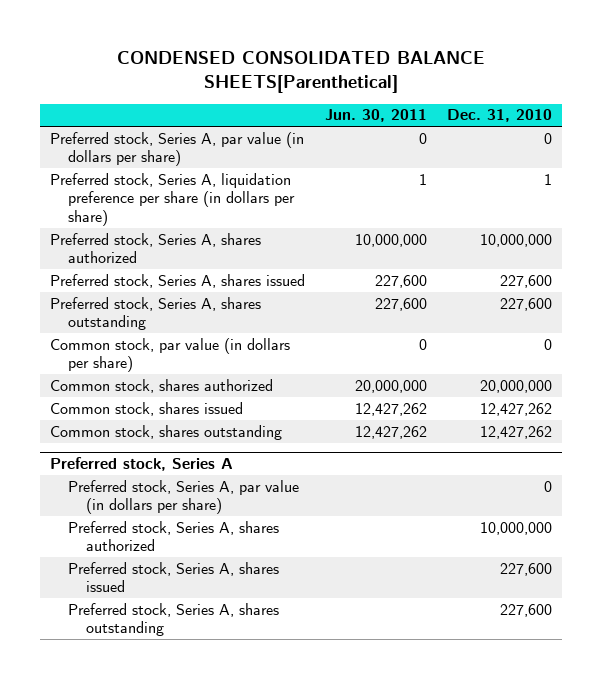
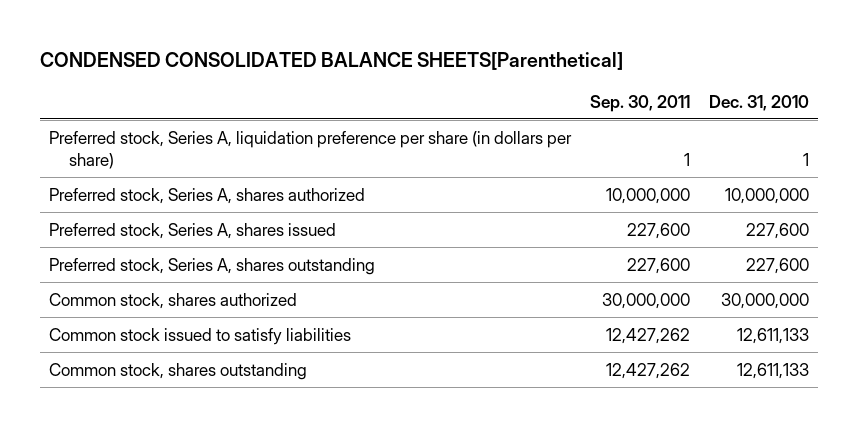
- | Jun. 30, 2011 | Dec. 31, 2010
+ | Sep. 30, 2011 | Dec. 31, 2010
- Preferred stock, Series A, par value (in dollars per share) | 0 | 0
- Common stock, par value (in dollars per share) | 0 | 0
- Common stock, shares authorized | 20,000,000 | 20,000,000
- Common stock, shares issued | 12,427,262 | 12,427,262
- Common stock, shares outstanding | 12,427,262 | 12,427,262
- Preferred stock, Series A
- Preferred stock, Series A, par value (in dollars per share) | | 0
- Preferred stock, Series A, shares authorized | | 10,000,000
- Preferred stock, Series A, shares issued | | 227,600
- Preferred stock, Series A, shares outstanding | | 227,600
+ Common stock, shares authorized | 30,000,000 | 30,000,000
+ Common stock issued to satisfy liabilities | 12,427,262 | 12,611,133
+ Common stock, shares outstanding | 12,427,262 | 12,611,133

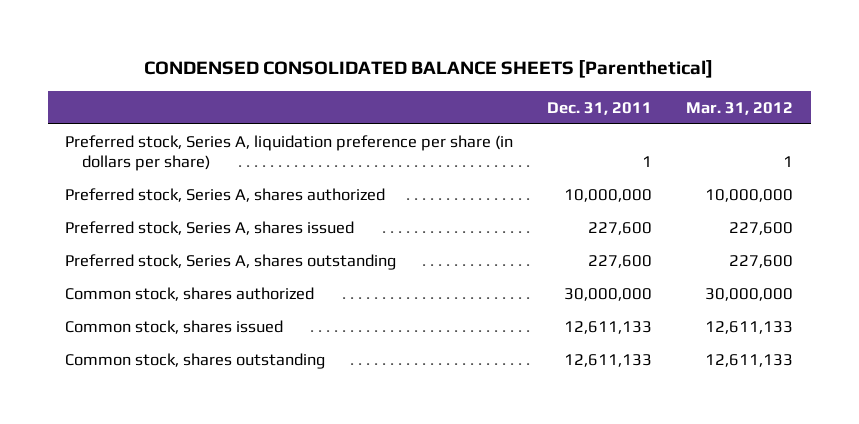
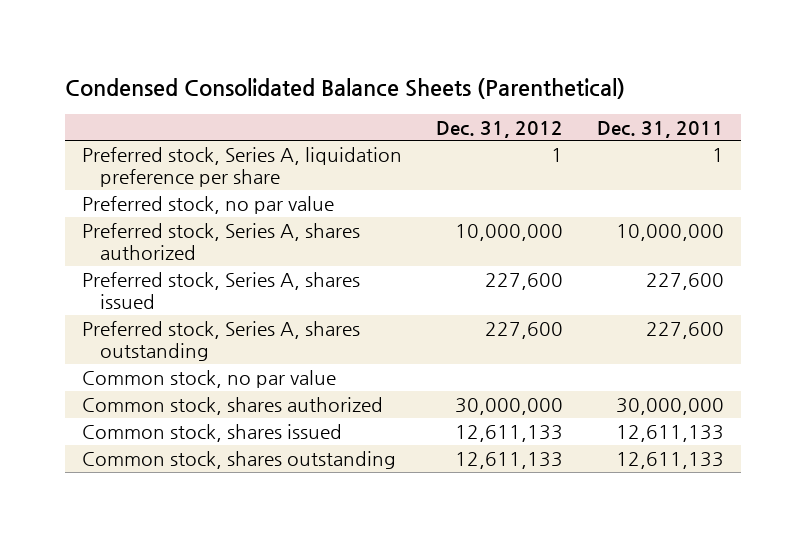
- CONDENSED CONSOLIDATED BALANCE SHEETS [Parenthetical]
+ Condensed Consolidated Balance Sheets (Parenthetical)
- | Dec. 31, 2011 | Mar. 31, 2012
+ | Dec. 31, 2012 | Dec. 31, 2011
- Preferred stock, Series A, liquidation preference per share (in dollars per share) | 1 | 1
+ Preferred stock, Series A, liquidation preference per share | 1 | 1
+ Preferred stock, no par value
+ Common stock, no par value

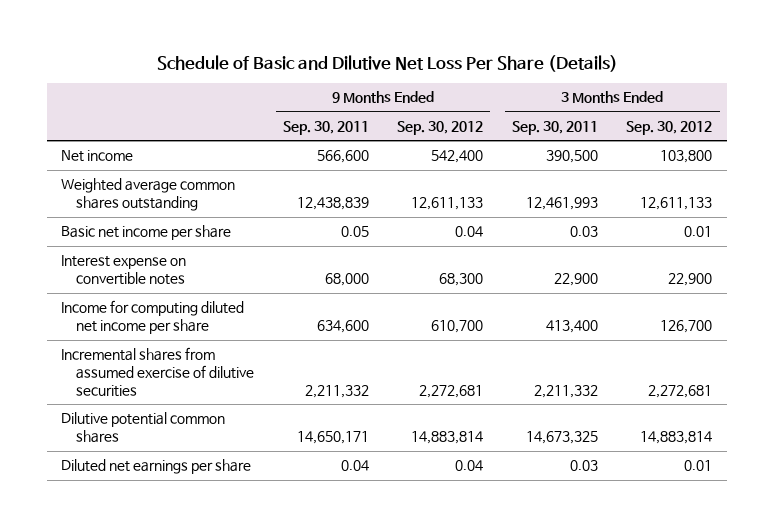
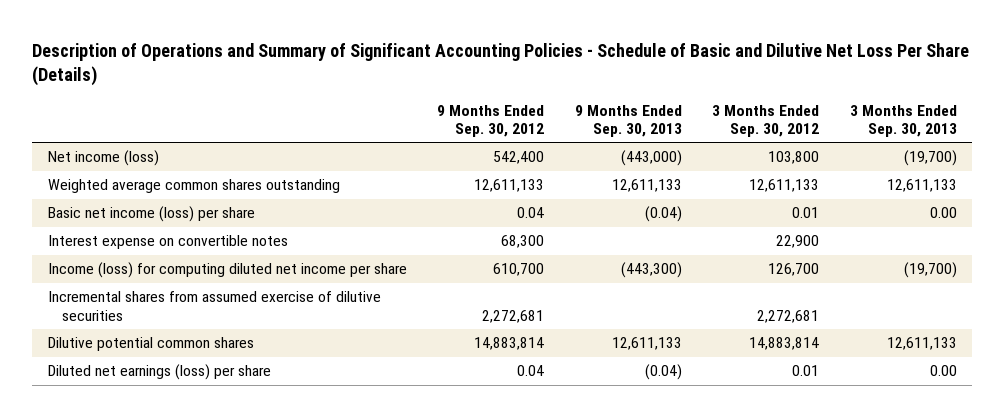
- Schedule of Basic and Dilutive Net Loss Per Share (Details)
+ Description of Operations and Summary of Significant Accounting Policies - Schedule of Basic and Dilutive Net Loss Per Share (Details)
- | 9 Months Ended Sep. 30, 2011 | 9 Months Ended Sep. 30, 2012 | 3 Months Ended Sep. 30, 2011 | 3 Months Ended Sep. 30, 2012
+ | 9 Months Ended Sep. 30, 2012 | 9 Months Ended Sep. 30, 2013 | 3 Months Ended Sep. 30, 2012 | 3 Months Ended Sep. 30, 2013
- Net income | 566,600 | 542,400 | 390,500 | 103,800
+ Net income (loss) | 542,400 | (443,000) | 103,800 | (19,700)
- Basic net income per share | 0.05 | 0.04 | 0.03 | 0.01
+ Basic net income (loss) per share | 0.04 | (0.04) | 0.01 | 0.00
- Income for computing diluted net income per share | 634,600 | 610,700 | 413,400 | 126,700
+ Income (loss) for computing diluted net income per share | 610,700 | (443,300) | 126,700 | (19,700)
- Diluted net earnings per share | 0.04 | 0.04 | 0.03 | 0.01
+ Diluted net earnings (loss) per share | 0.04 | (0.04) | 0.01 | 0.00

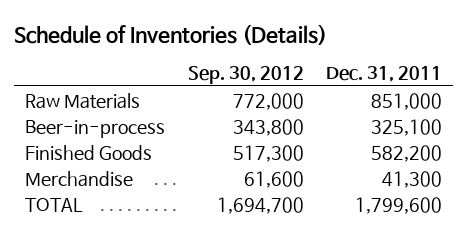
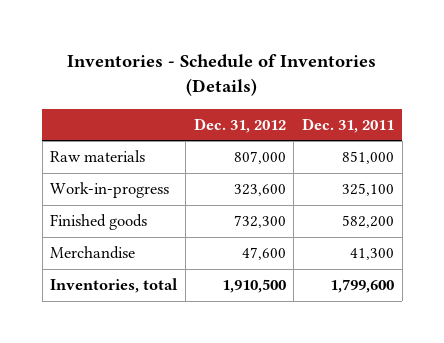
- Schedule of Inventories (Details)
+ Inventories - Schedule of Inventories (Details)
- | Sep. 30, 2012 | Dec. 31, 2011
+ | Dec. 31, 2012 | Dec. 31, 2011
- Raw Materials | 772,000 | 851,000
- Beer-in-process | 343,800 | 325,100
- Finished Goods | 517,300 | 582,200
+ Raw materials | 807,000 | 851,000
+ Work-in-progress | 323,600 | 325,100
+ Finished goods | 732,300 | 582,200
- TOTAL | 1,694,700 | 1,799,600
+ Inventories, total | 1,910,500 | 1,799,600

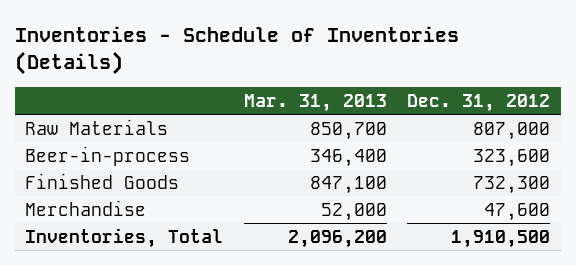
- | Dec. 31, 2012 | Dec. 31, 2011
+ | Mar. 31, 2013 | Dec. 31, 2012
- Raw materials | 807,000 | 851,000
- Work-in-progress | 323,600 | 325,100
- Finished goods | 732,300 | 582,200
+ Raw Materials | 850,700 | 807,000
+ Beer-in-process | 346,400 | 323,600
+ Finished Goods | 847,100 | 732,300
- Inventories, total | 1,910,500 | 1,799,600
+ Inventories, Total | 2,096,200 | 1,910,500

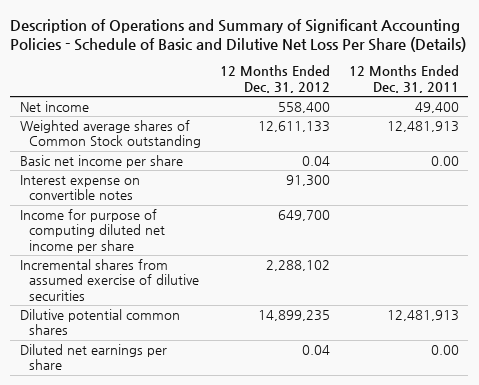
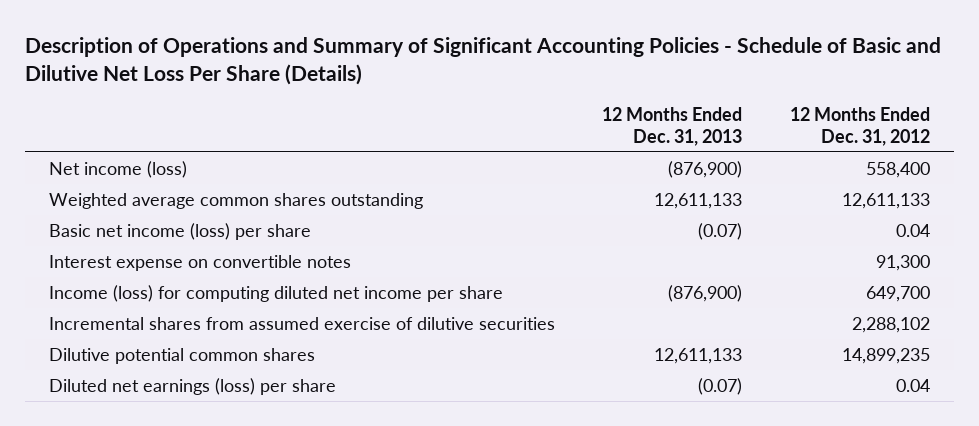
- | 12 Months Ended Dec. 31, 2012 | 12 Months Ended Dec. 31, 2011
+ | 12 Months Ended Dec. 31, 2013 | 12 Months Ended Dec. 31, 2012
- Net income | 558,400 | 49,400
- Weighted average shares of Common Stock outstanding | 12,611,133 | 12,481,913
- Basic net income per share | 0.04 | 0.00
+ Net income (loss) | (876,900) | 558,400
+ Weighted average common shares outstanding | 12,611,133 | 12,611,133
+ Basic net income (loss) per share | (0.07) | 0.04
- Income for purpose of computing diluted net income per share | 649,700 |
+ Income (loss) for computing diluted net income per share | (876,900) | 649,700
- Diluted net earnings per share | 0.04 | 0.00
+ Diluted net earnings (loss) per share | (0.07) | 0.04

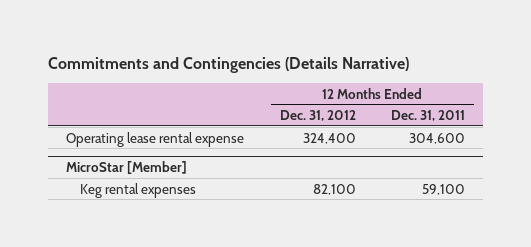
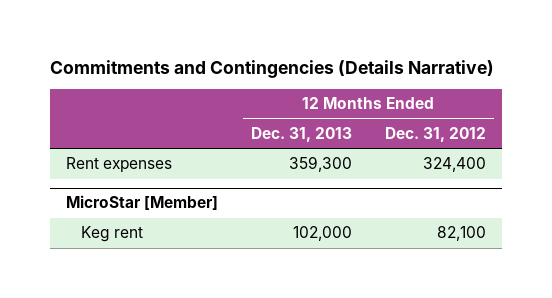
- | 12 Months Ended Dec. 31, 2012 | 12 Months Ended Dec. 31, 2011
+ | 12 Months Ended Dec. 31, 2013 | 12 Months Ended Dec. 31, 2012
- Operating lease rental expense | 324,400 | 304,600
+ Rent expenses | 359,300 | 324,400
@ MicroStar [Member]
- Keg rental expenses | 82,100 | 59,100
+ Keg rent | 102,000 | 82,100

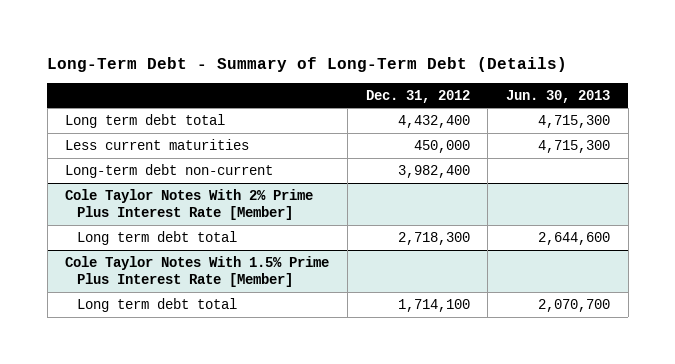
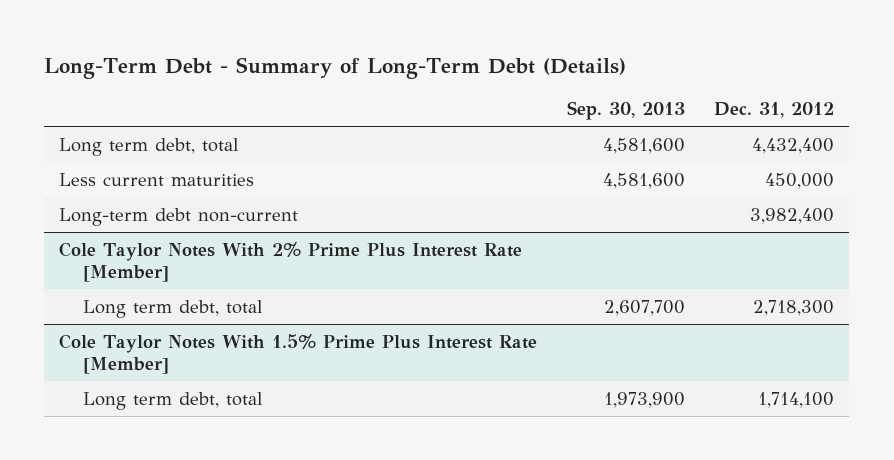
- | Dec. 31, 2012 | Jun. 30, 2013
+ | Sep. 30, 2013 | Dec. 31, 2012
- Long term debt total | 4,432,400 | 4,715,300
+ Long term debt, total | 4,581,600 | 4,432,400
@ Cole Taylor Notes With 2% Prime Plus Interest Rate [Member]
- Long term debt total | 2,718,300 | 2,644,600
+ Long term debt, total | 2,607,700 | 2,718,300
@ Cole Taylor Notes With 1.5% Prime Plus Interest Rate [Member]
- Long term debt total | 1,714,100 | 2,070,700
+ Long term debt, total | 1,973,900 | 1,714,100

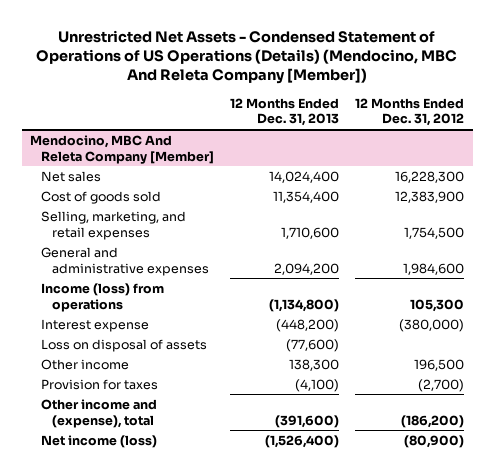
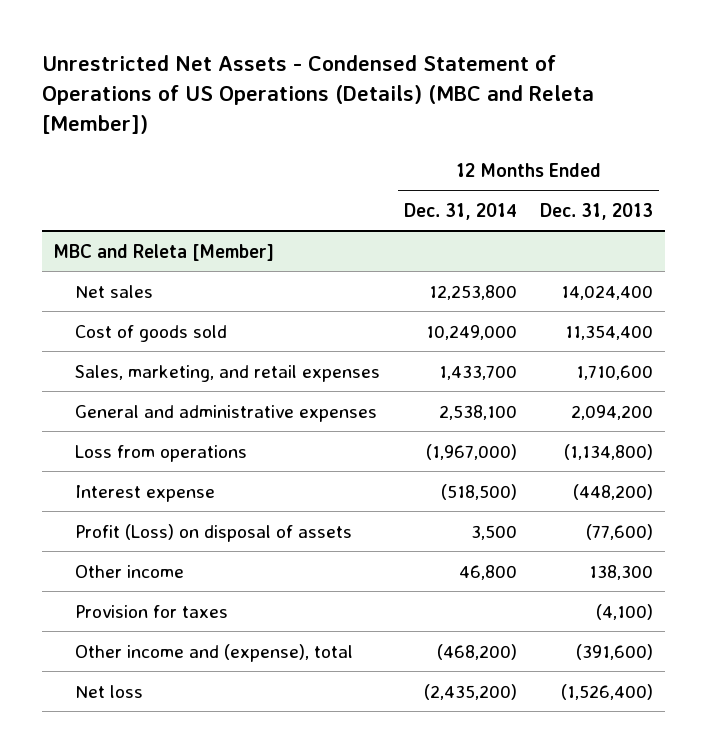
- Unrestricted Net Assets - Condensed Statement of Operations of US Operations (Details) (Mendocino, MBC And Releta Company [Member])
+ Unrestricted Net Assets - Condensed Statement of Operations of US Operations (Details) (MBC and Releta [Member])
- | 12 Months Ended Dec. 31, 2013 | 12 Months Ended Dec. 31, 2012
+ | 12 Months Ended Dec. 31, 2014 | 12 Months Ended Dec. 31, 2013
- Mendocino, MBC And Releta Company [Member]
+ MBC and Releta [Member]
- Selling, marketing, and retail expenses | 1,710,600 | 1,754,500
+ Sales, marketing, and retail expenses | 1,433,700 | 1,710,600
- Income (loss) from operations | (1,134,800) | 105,300
+ Loss from operations | (1,967,000) | (1,134,800)
- Loss on disposal of assets | (77,600) |
+ Profit (Loss) on disposal of assets | 3,500 | (77,600)
- Net income (loss) | (1,526,400) | (80,900)
+ Net loss | (2,435,200) | (1,526,400)

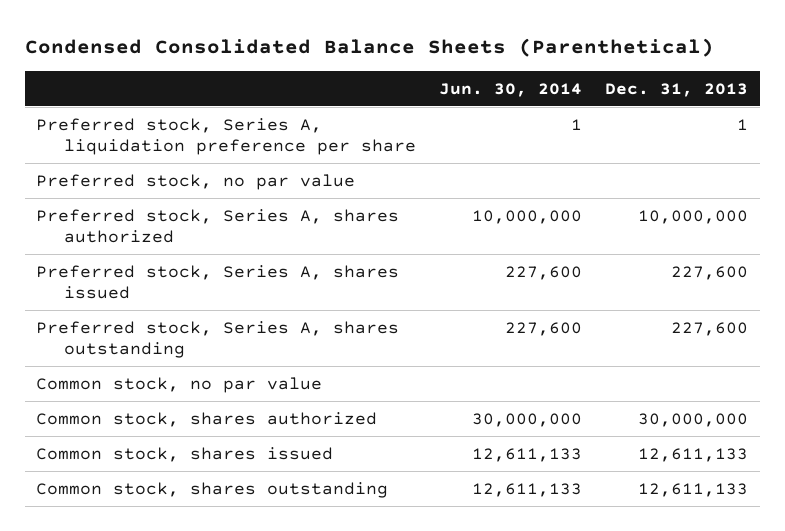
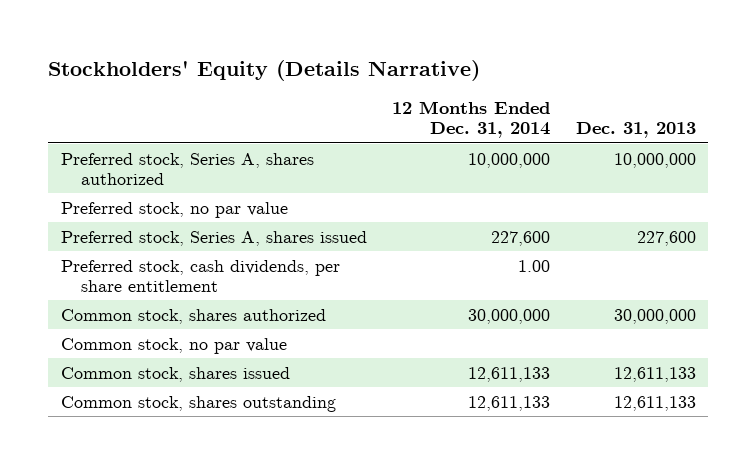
- Condensed Consolidated Balance Sheets (Parenthetical)
+ Stockholders' Equity (Details Narrative)
- | Jun. 30, 2014 | Dec. 31, 2013
+ | 12 Months Ended Dec. 31, 2014 | Dec. 31, 2013
- Preferred stock, Series A, liquidation preference per share | 1 | 1
moved down: Preferred stock, no par value
- Preferred stock, Series A, shares outstanding | 227,600 | 227,600
+ Preferred stock, cash dividends, per share entitlement | 1.00 |
moved down: Common stock, no par value

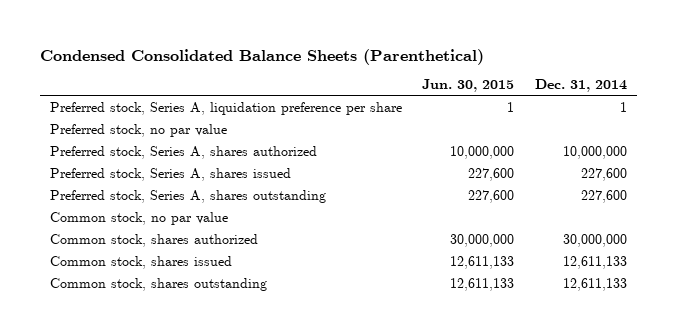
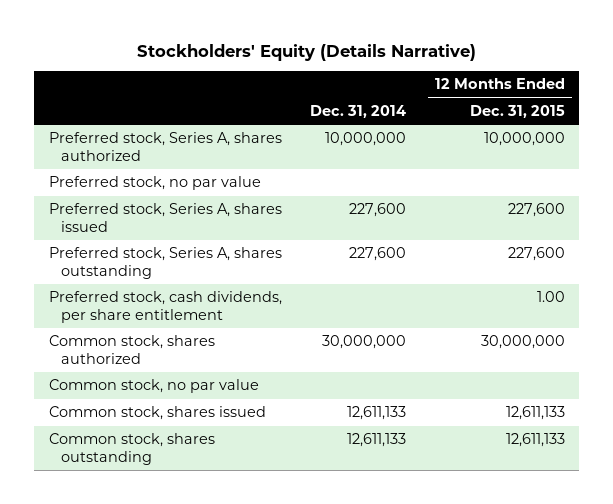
- Condensed Consolidated Balance Sheets (Parenthetical)
+ Stockholders' Equity (Details Narrative)
- | Jun. 30, 2015 | Dec. 31, 2014
+ | Dec. 31, 2014 | 12 Months Ended Dec. 31, 2015
- Preferred stock, Series A, liquidation preference per share | 1 | 1
moved down: Preferred stock, no par value
+ Preferred stock, cash dividends, per share entitlement | | 1.00
moved down: Common stock, no par value

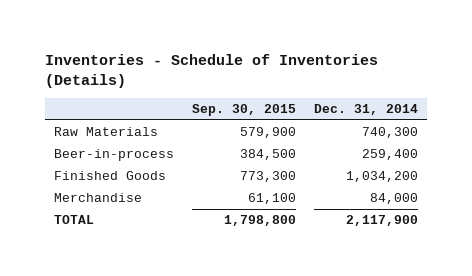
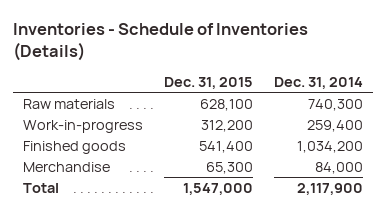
- | Sep. 30, 2015 | Dec. 31, 2014
+ | Dec. 31, 2015 | Dec. 31, 2014
- Raw Materials | 579,900 | 740,300
- Beer-in-process | 384,500 | 259,400
- Finished Goods | 773,300 | 1,034,200
+ Raw materials | 628,100 | 740,300
+ Work-in-progress | 312,200 | 259,400
+ Finished goods | 541,400 | 1,034,200
- TOTAL | 1,798,800 | 2,117,900
+ Total | 1,547,000 | 2,117,900

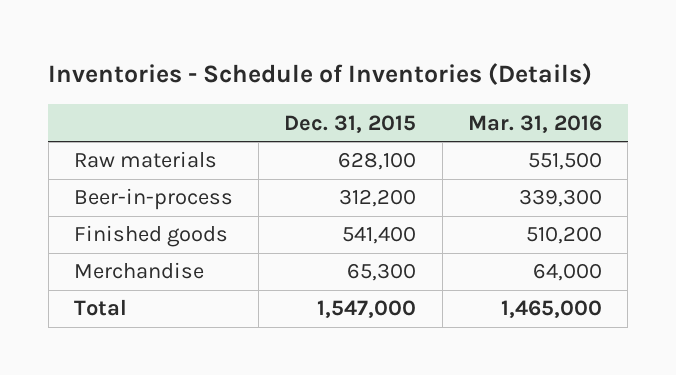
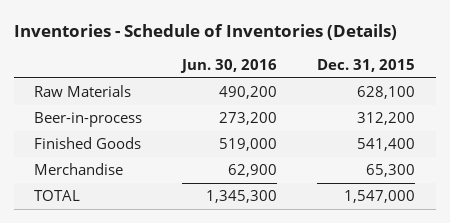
- | Dec. 31, 2015 | Mar. 31, 2016
+ | Jun. 30, 2016 | Dec. 31, 2015
- Raw materials | 628,100 | 551,500
+ Raw Materials | 490,200 | 628,100
- Finished goods | 541,400 | 510,200
+ Finished Goods | 519,000 | 541,400
- Total | 1,547,000 | 1,465,000
+ TOTAL | 1,345,300 | 1,547,000

